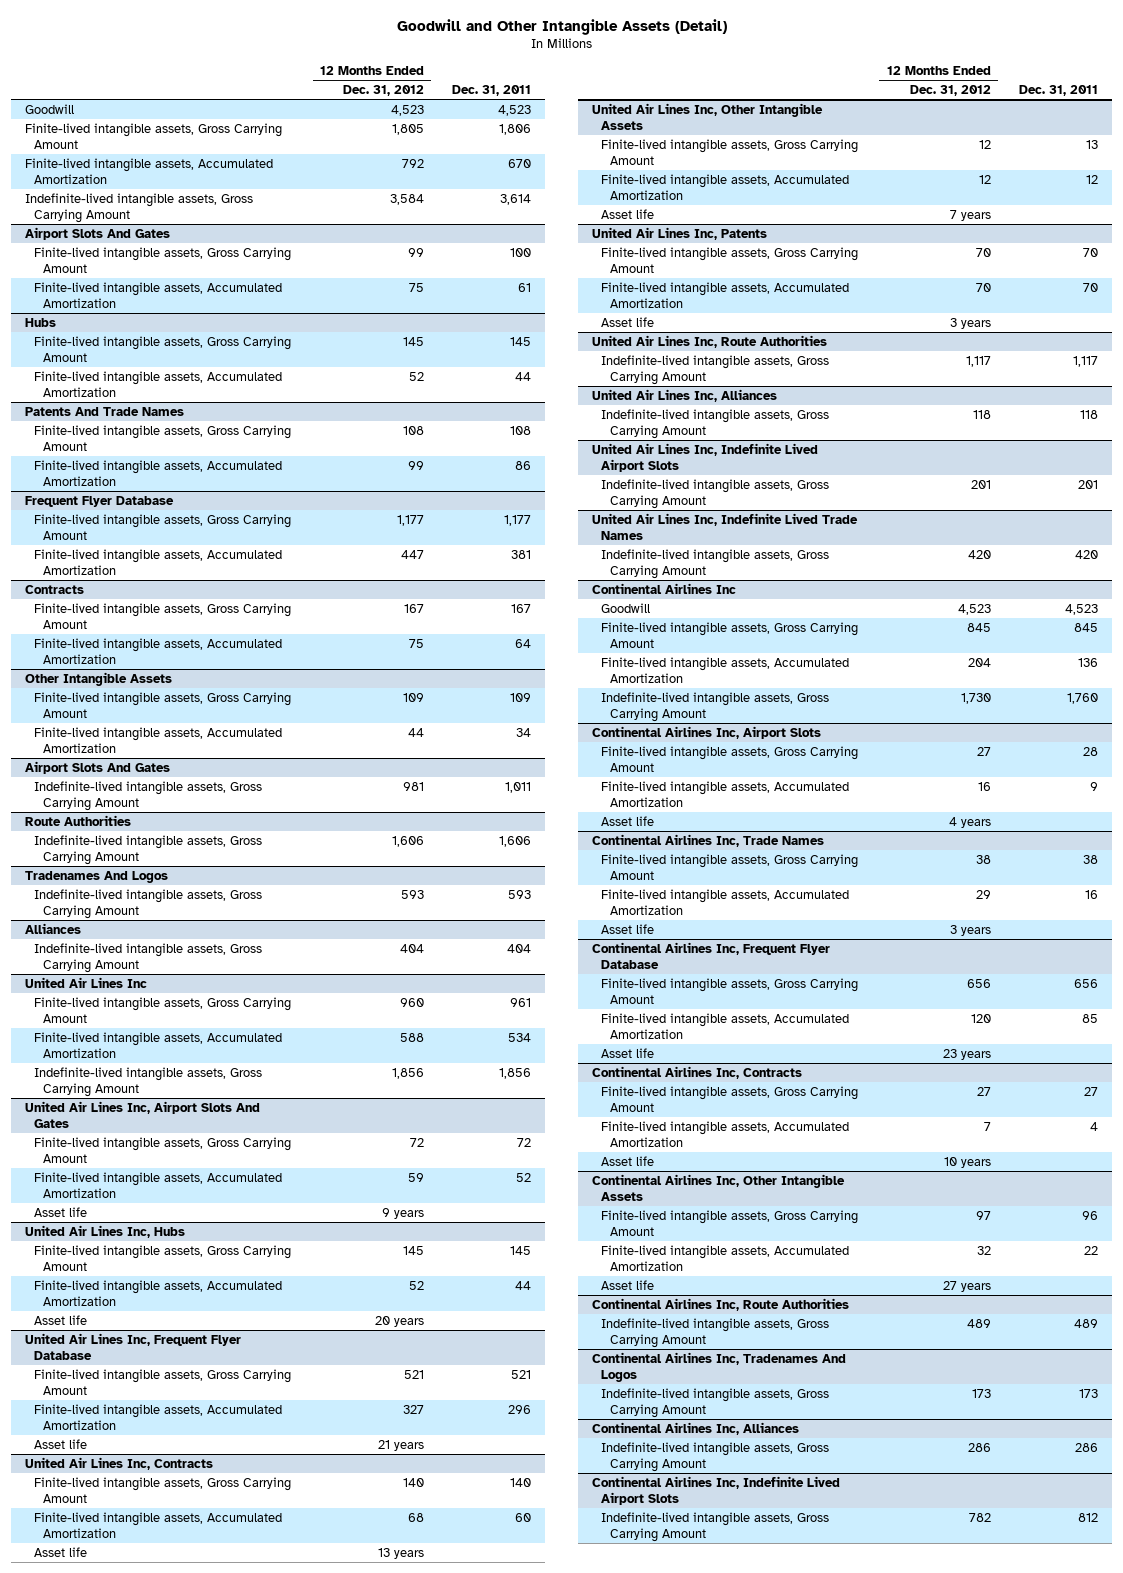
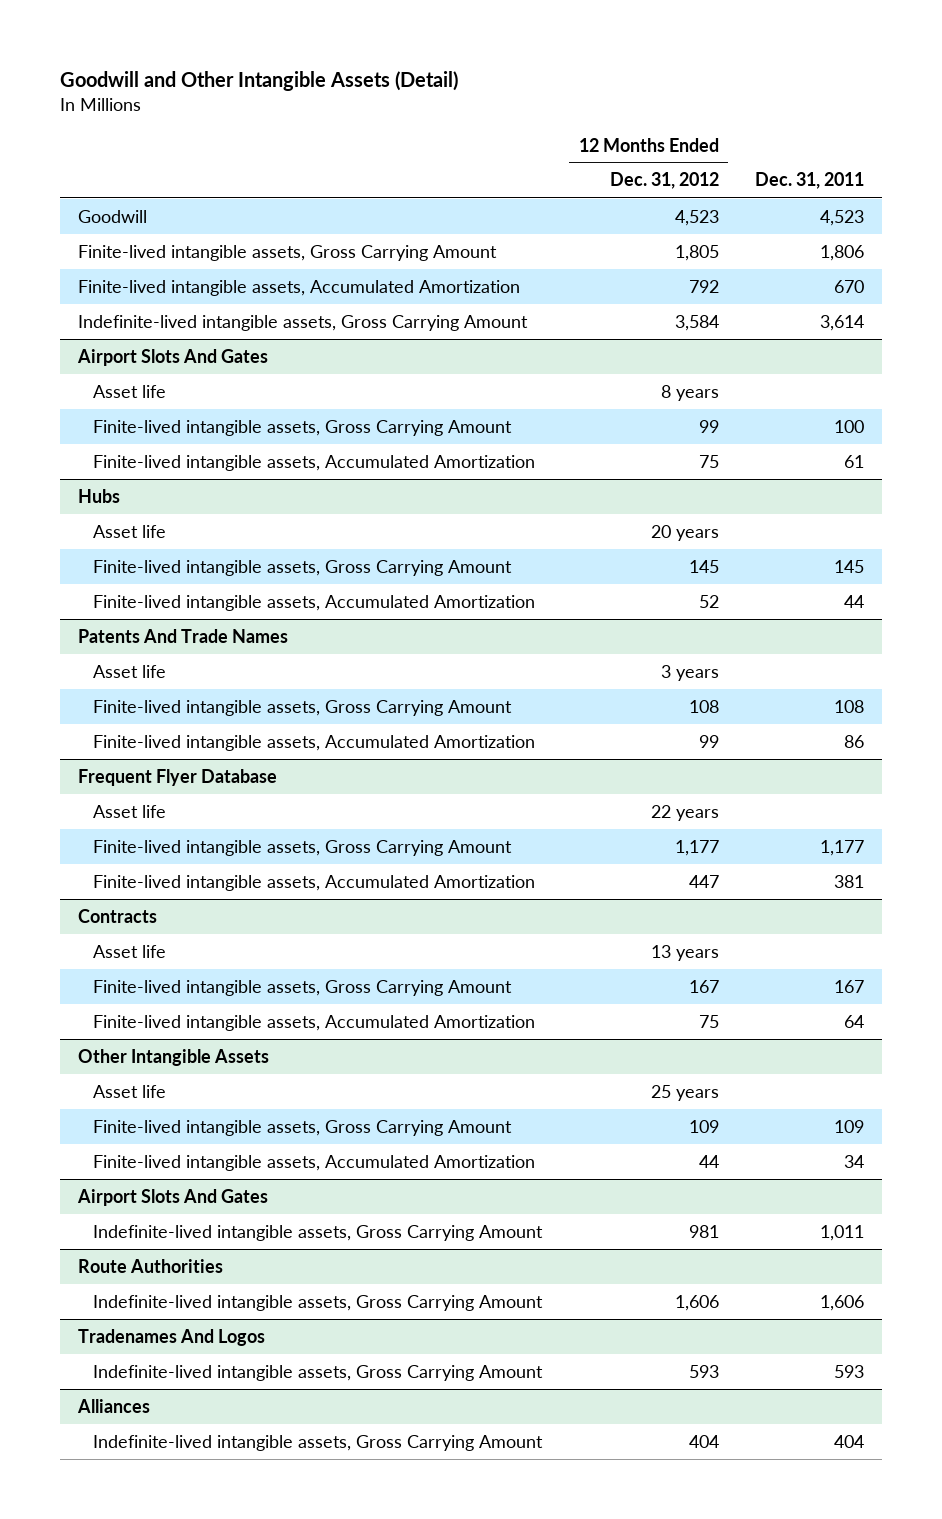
@ Airport Slots And Gates
+ Asset life | 8 years |
@ Hubs
+ Asset life | 20 years |
@ Patents And Trade Names
+ Asset life | 3 years |
@ Frequent Flyer Database
+ Asset life | 22 years |
@ Contracts
+ Asset life | 13 years |
@ Other Intangible Assets
+ Asset life | 25 years |
- United Air Lines Inc
- Finite-lived intangible assets, Gross Carrying Amount | 960 | 961
- Finite-lived intangible assets, Accumulated Amortization | 588 | 534
- Indefinite-lived intangible assets, Gross Carrying Amount | 1,856 | 1,856
- United Air Lines Inc, Airport Slots And Gates
- Finite-lived intangible assets, Gross Carrying Amount | 72 | 72
- Finite-lived intangible assets, Accumulated Amortization | 59 | 52
- Asset life | 9 years |
- United Air Lines Inc, Hubs
- Finite-lived intangible assets, Gross Carrying Amount | 145 | 145
- Finite-lived intangible assets, Accumulated Amortization | 52 | 44
- Asset life | 20 years |
- United Air Lines Inc, Frequent Flyer Database
- Finite-lived intangible assets, Gross Carrying Amount | 521 | 521
- Finite-lived intangible assets, Accumulated Amortization | 327 | 296
- Asset life | 21 years |
- United Air Lines Inc, Contracts
- Finite-lived intangible assets, Gross Carrying Amount | 140 | 140
- Finite-lived intangible assets, Accumulated Amortization | 68 | 60
- Asset life | 13 years |
- United Air Lines Inc, Other Intangible Assets
- Finite-lived intangible assets, Gross Carrying Amount | 12 | 13
- Finite-lived intangible assets, Accumulated Amortization | 12 | 12
- Asset life | 7 years |
- United Air Lines Inc, Patents
- Finite-lived intangible assets, Gross Carrying Amount | 70 | 70
- Finite-lived intangible assets, Accumulated Amortization | 70 | 70
- Asset life | 3 years |
- United Air Lines Inc, Route Authorities
- Indefinite-lived intangible assets, Gross Carrying Amount | 1,117 | 1,117
- United Air Lines Inc, Alliances
- Indefinite-lived intangible assets, Gross Carrying Amount | 118 | 118
- United Air Lines Inc, Indefinite Lived Airport Slots
- Indefinite-lived intangible assets, Gross Carrying Amount | 201 | 201
- United Air Lines Inc, Indefinite Lived Trade Names
- Indefinite-lived intangible assets, Gross Carrying Amount | 420 | 420
- Continental Airlines Inc
- Goodwill | 4,523 | 4,523
- Finite-lived intangible assets, Gross Carrying Amount | 845 | 845
- Finite-lived intangible assets, Accumulated Amortization | 204 | 136
- Indefinite-lived intangible assets, Gross Carrying Amount | 1,730 | 1,760
- Continental Airlines Inc, Airport Slots
- Finite-lived intangible assets, Gross Carrying Amount | 27 | 28
- Finite-lived intangible assets, Accumulated Amortization | 16 | 9
- Asset life | 4 years |
- Continental Airlines Inc, Trade Names
- Finite-lived intangible assets, Gross Carrying Amount | 38 | 38
- Finite-lived intangible assets, Accumulated Amortization | 29 | 16
- Asset life | 3 years |
- Continental Airlines Inc, Frequent Flyer Database
- Finite-lived intangible assets, Gross Carrying Amount | 656 | 656
- Finite-lived intangible assets, Accumulated Amortization | 120 | 85
- Asset life | 23 years |
- Continental Airlines Inc, Contracts
- Finite-lived intangible assets, Gross Carrying Amount | 27 | 27
- Finite-lived intangible assets, Accumulated Amortization | 7 | 4
- Asset life | 10 years |
- Continental Airlines Inc, Other Intangible Assets
- Finite-lived intangible assets, Gross Carrying Amount | 97 | 96
- Finite-lived intangible assets, Accumulated Amortization | 32 | 22
- Asset life | 27 years |
- Continental Airlines Inc, Route Authorities
- Indefinite-lived intangible assets, Gross Carrying Amount | 489 | 489
- Continental Airlines Inc, Tradenames And Logos
- Indefinite-lived intangible assets, Gross Carrying Amount | 173 | 173
- Continental Airlines Inc, Alliances
- Indefinite-lived intangible assets, Gross Carrying Amount | 286 | 286
- Continental Airlines Inc, Indefinite Lived Airport Slots
- Indefinite-lived intangible assets, Gross Carrying Amount | 782 | 812

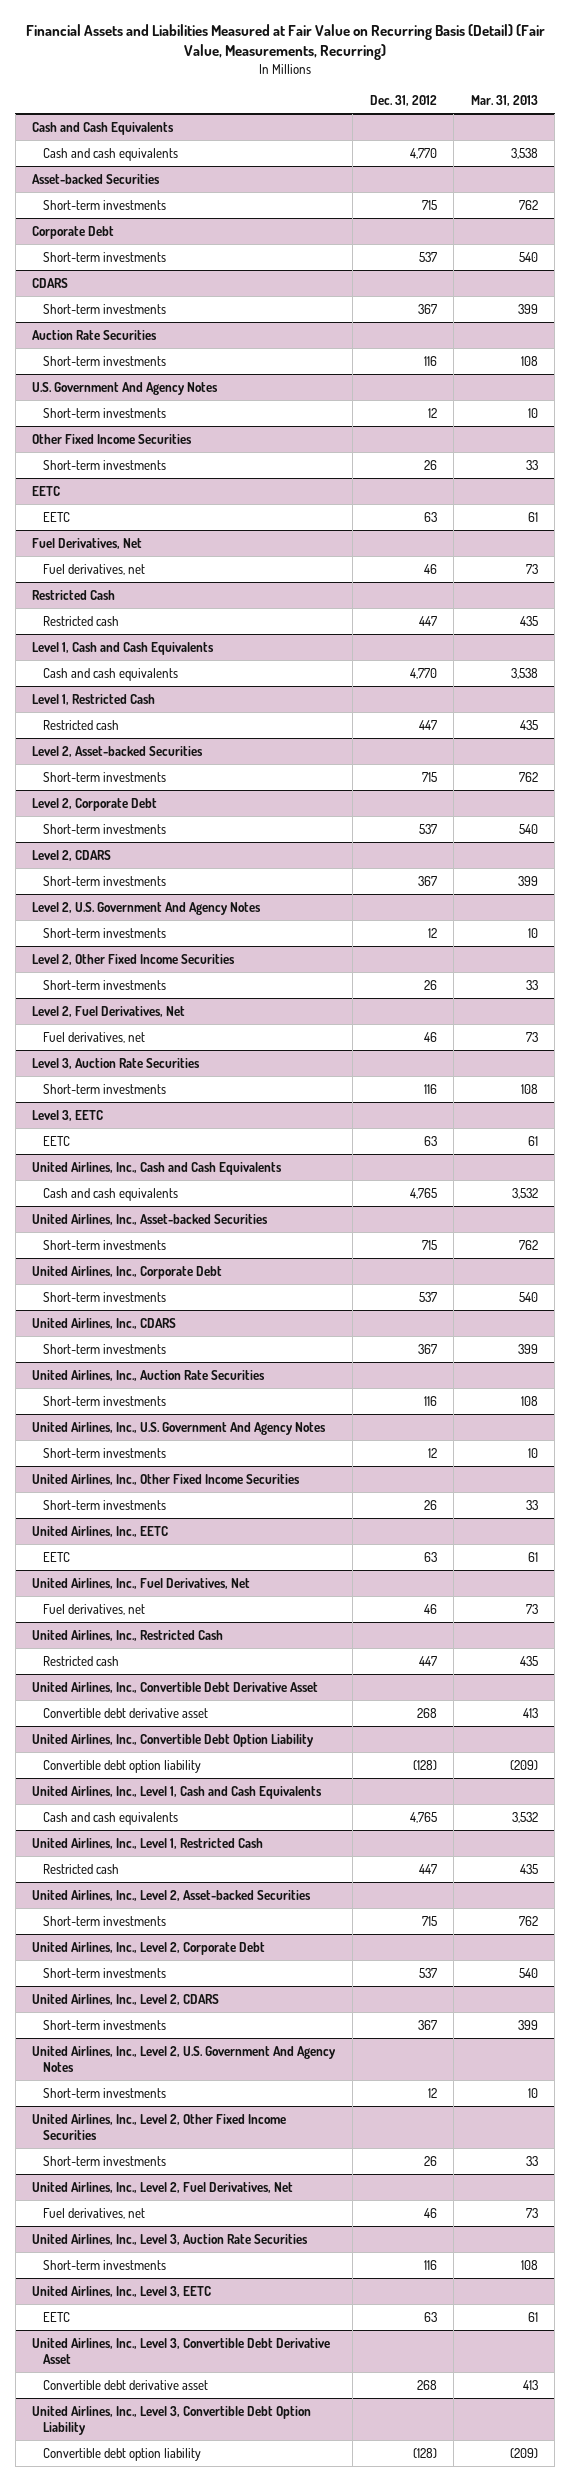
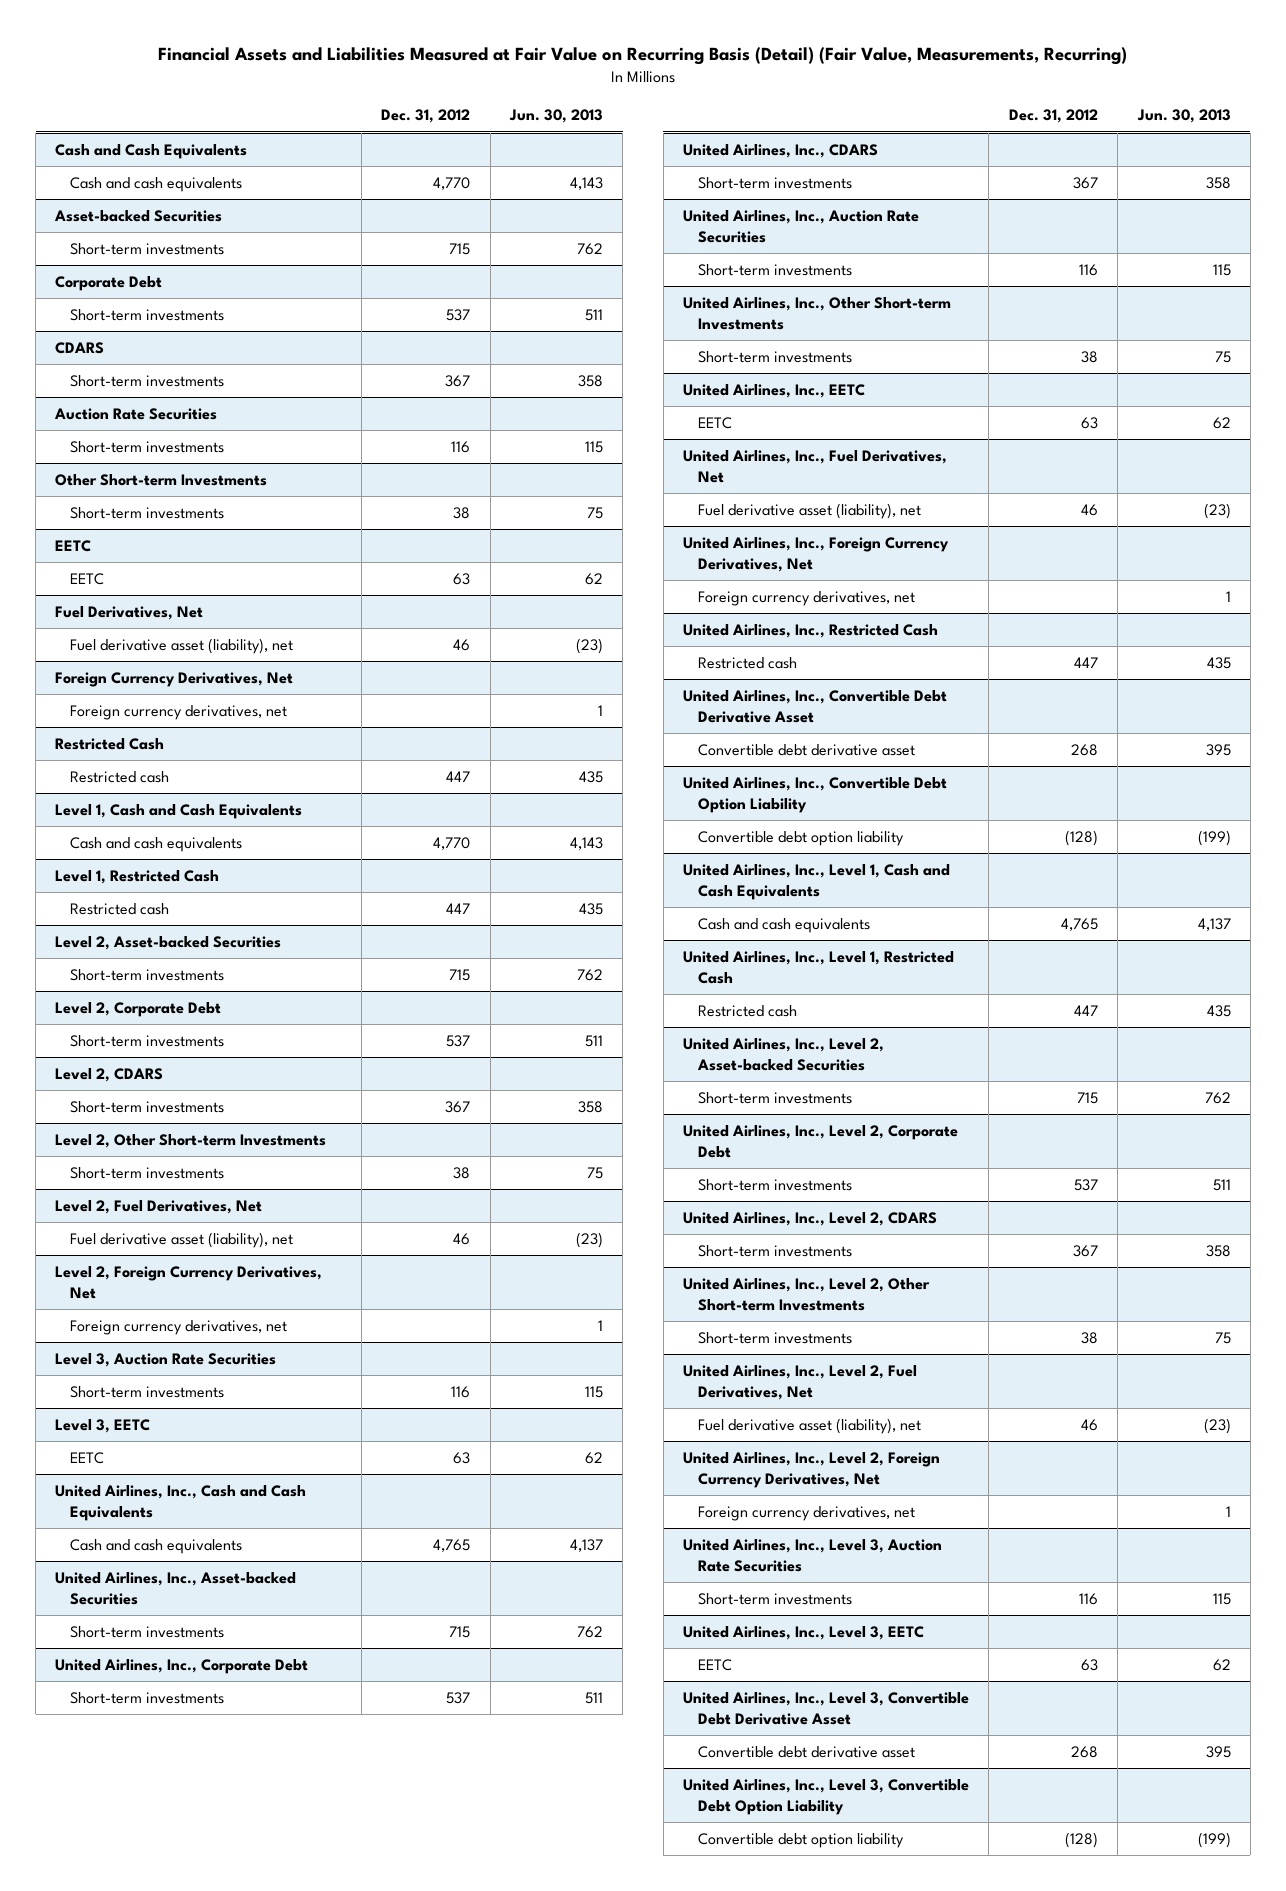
- | Dec. 31, 2012 | Mar. 31, 2013
+ | Dec. 31, 2012 | Jun. 30, 2013
- U.S. Government And Agency Notes
- Short-term investments | 12 | 10
- Other Fixed Income Securities
- Short-term investments | 26 | 33
+ Other Short-term Investments
+ Short-term investments | 38 | 75
@ Fuel Derivatives, Net
- Fuel derivatives, net | 46 | 73
+ Fuel derivative asset (liability), net | 46 | (23)
+ Foreign Currency Derivatives, Net
+ Foreign currency derivatives, net | | 1
- Level 2, U.S. Government And Agency Notes
- Short-term investments | 12 | 10
- Level 2, Other Fixed Income Securities
- Short-term investments | 26 | 33
+ Level 2, Other Short-term Investments
+ Short-term investments | 38 | 75
@ Level 2, Fuel Derivatives, Net
- Fuel derivatives, net | 46 | 73
+ Fuel derivative asset (liability), net | 46 | (23)
+ Level 2, Foreign Currency Derivatives, Net
+ Foreign currency derivatives, net | | 1
- United Airlines, Inc., U.S. Government And Agency Notes
- Short-term investments | 12 | 10
- United Airlines, Inc., Other Fixed Income Securities
- Short-term investments | 26 | 33
+ United Airlines, Inc., Other Short-term Investments
+ Short-term investments | 38 | 75
@ United Airlines, Inc., Fuel Derivatives, Net
- Fuel derivatives, net | 46 | 73
+ Fuel derivative asset (liability), net | 46 | (23)
+ United Airlines, Inc., Foreign Currency Derivatives, Net
+ Foreign currency derivatives, net | | 1
- United Airlines, Inc., Level 2, U.S. Government And Agency Notes
- Short-term investments | 12 | 10
- United Airlines, Inc., Level 2, Other Fixed Income Securities
- Short-term investments | 26 | 33
+ United Airlines, Inc., Level 2, Other Short-term Investments
+ Short-term investments | 38 | 75
@ United Airlines, Inc., Level 2, Fuel Derivatives, Net
- Fuel derivatives, net | 46 | 73
+ Fuel derivative asset (liability), net | 46 | (23)
+ United Airlines, Inc., Level 2, Foreign Currency Derivatives, Net
+ Foreign currency derivatives, net | | 1

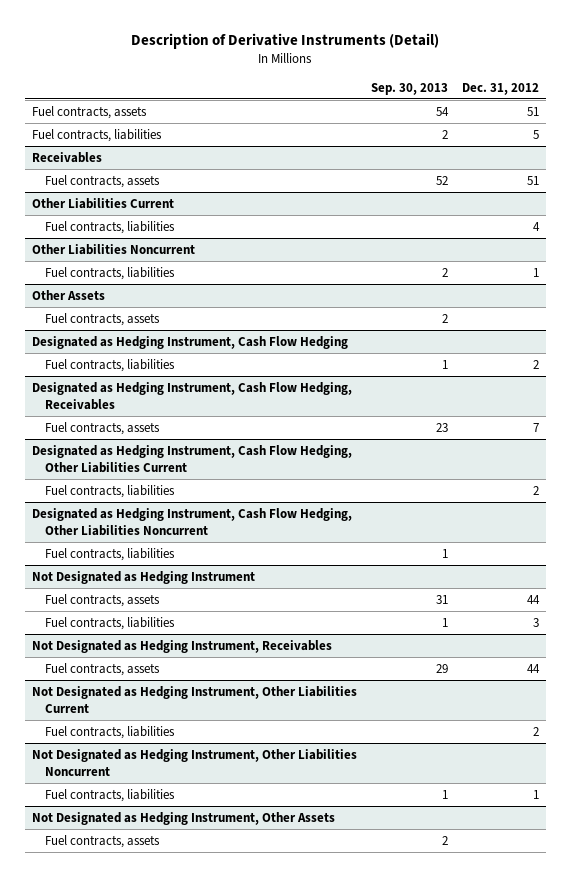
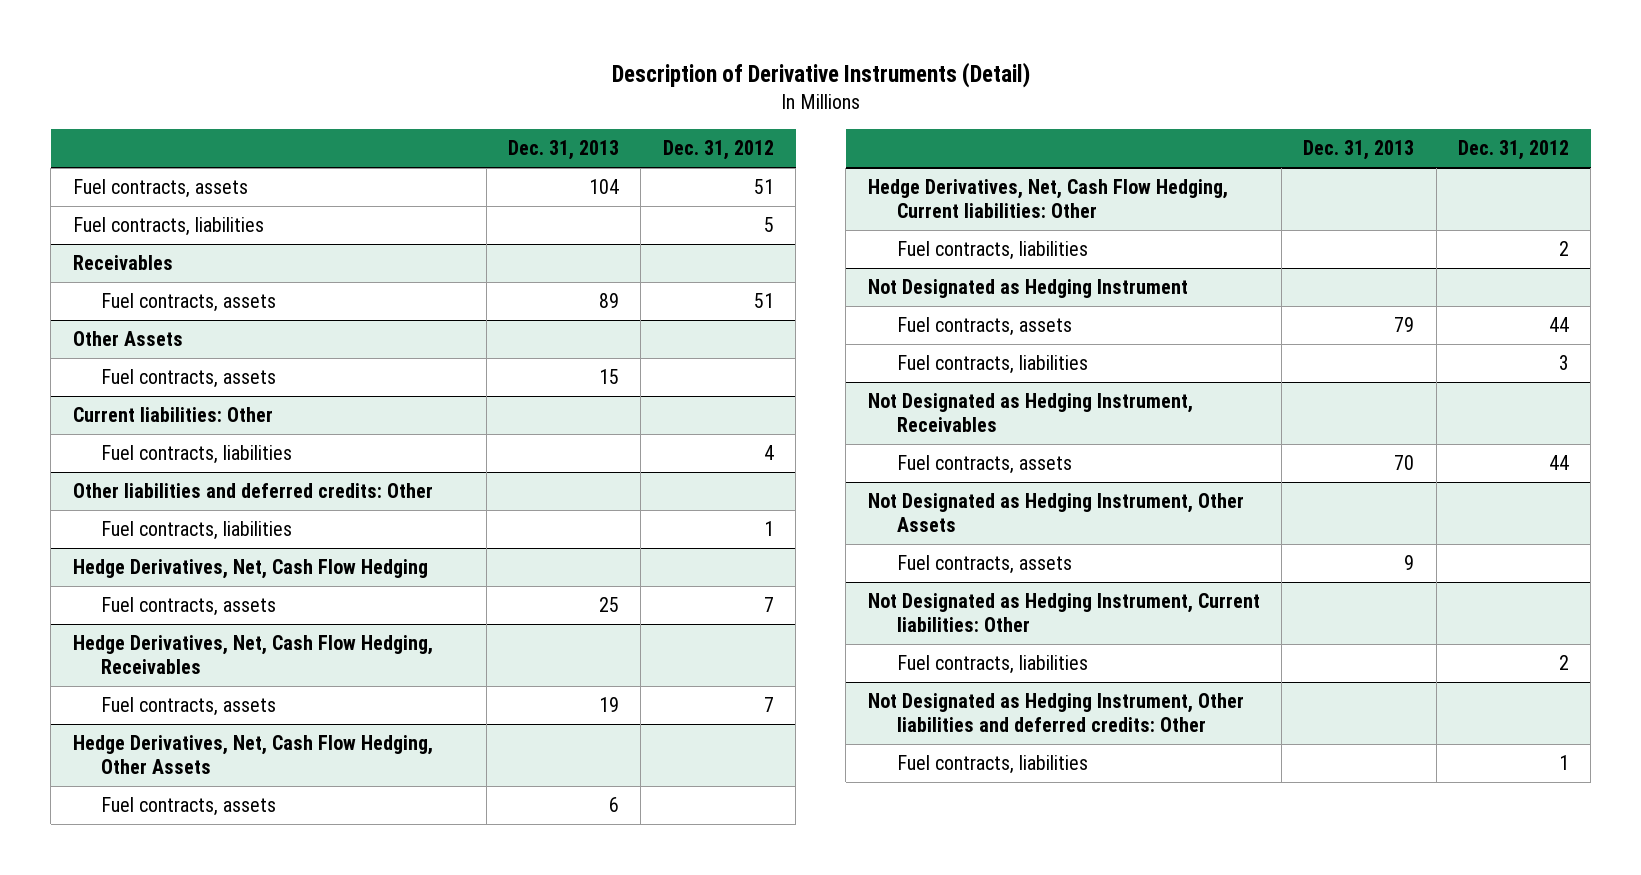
- | Sep. 30, 2013 | Dec. 31, 2012
+ | Dec. 31, 2013 | Dec. 31, 2012
- Other Liabilities Current
- Fuel contracts, liabilities | | 4
- Other Liabilities Noncurrent
- Fuel contracts, liabilities | 2 | 1
- Designated as Hedging Instrument, Cash Flow Hedging
- Fuel contracts, liabilities | 1 | 2
- Designated as Hedging Instrument, Cash Flow Hedging, Receivables
+ Current liabilities: Other
+ Fuel contracts, liabilities | | 4
+ Other liabilities and deferred credits: Other
+ Fuel contracts, liabilities | | 1
+ Hedge Derivatives, Net, Cash Flow Hedging
- Designated as Hedging Instrument, Cash Flow Hedging, Other Liabilities Current
+ Hedge Derivatives, Net, Cash Flow Hedging, Receivables
+ Fuel contracts, assets | 19 | 7
+ Hedge Derivatives, Net, Cash Flow Hedging, Other Assets
+ Fuel contracts, assets | 6 |
+ Hedge Derivatives, Net, Cash Flow Hedging, Current liabilities: Other
- Designated as Hedging Instrument, Cash Flow Hedging, Other Liabilities Noncurrent
- Fuel contracts, liabilities | 1 |
- Not Designated as Hedging Instrument, Other Liabilities Current
- Fuel contracts, liabilities | | 2
- Not Designated as Hedging Instrument, Other Liabilities Noncurrent
- Fuel contracts, liabilities | 1 | 1
+ Not Designated as Hedging Instrument, Current liabilities: Other
+ Fuel contracts, liabilities | | 2
+ Not Designated as Hedging Instrument, Other liabilities and deferred credits: Other
+ Fuel contracts, liabilities | | 1

